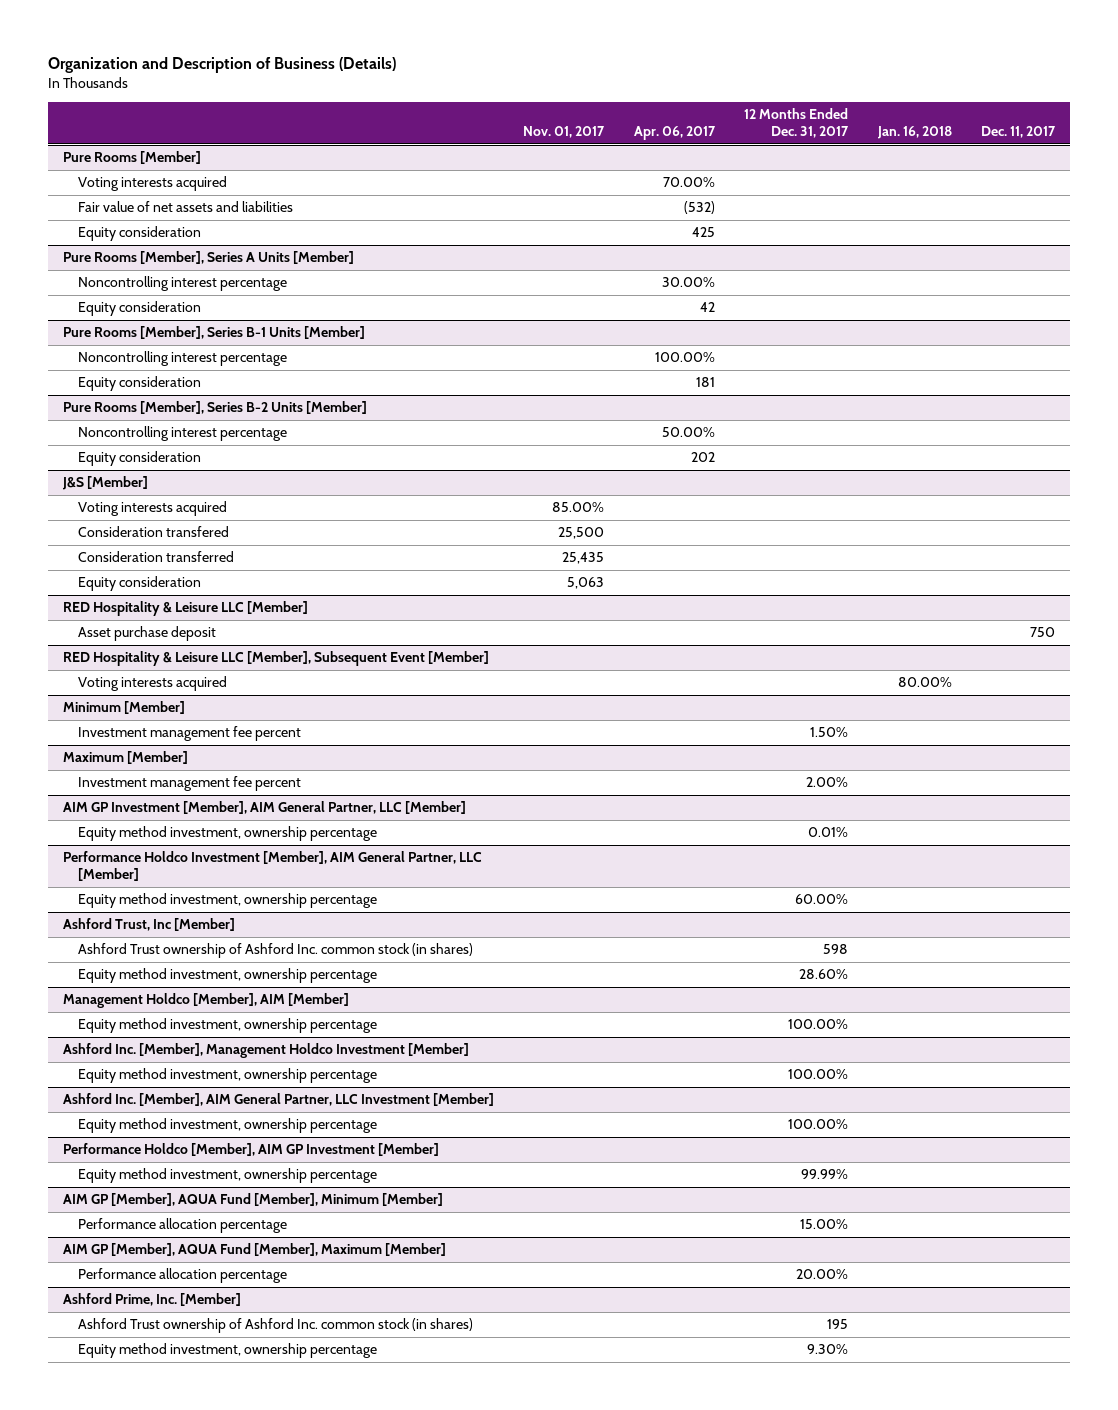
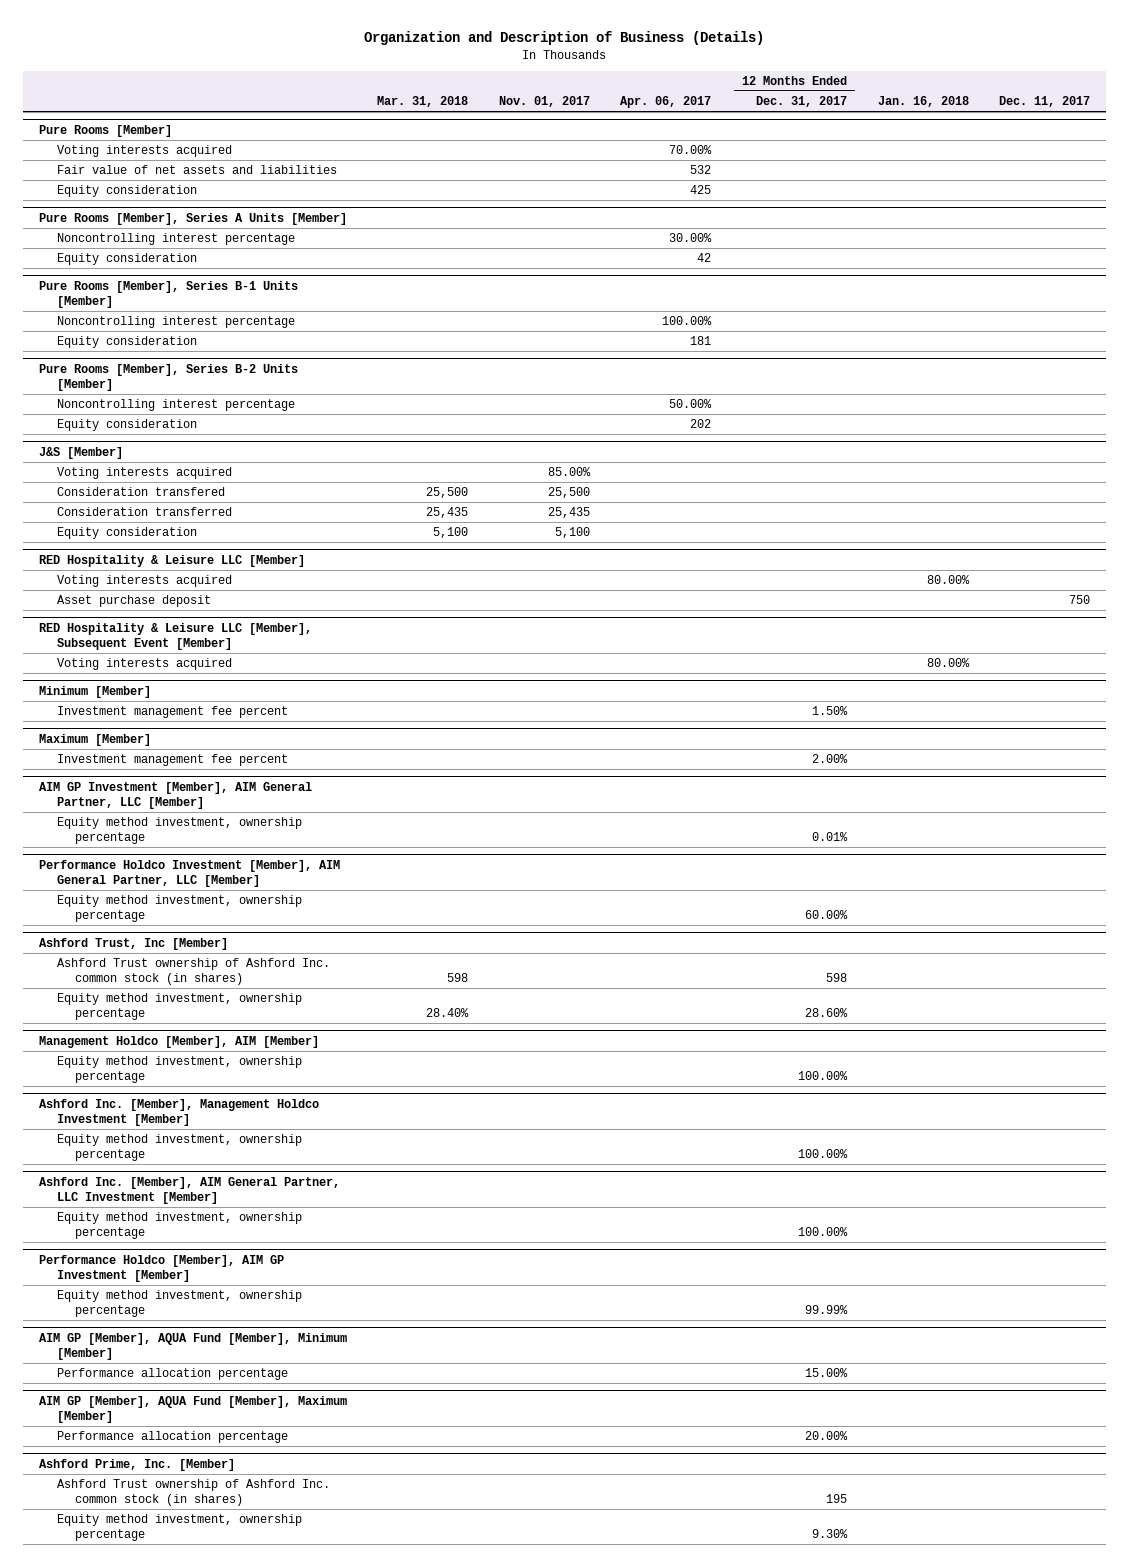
- | Nov. 01, 2017 | Apr. 06, 2017 | 12 Months Ended Dec. 31, 2017 | Jan. 16, 2018 | Dec. 11, 2017
+ | Mar. 31, 2018 | Nov. 01, 2017 | Apr. 06, 2017 | 12 Months Ended Dec. 31, 2017 | Jan. 16, 2018 | Dec. 11, 2017
@ Pure Rooms [Member]
- Fair value of net assets and liabilities | | (532) | | |
+ Fair value of net assets and liabilities | | | 532 | | |
@ J&S [Member]
- Equity consideration | 5,063 | | | |
+ Equity consideration | 5,100 | 5,100 | | | |
@ RED Hospitality & Leisure LLC [Member]
+ Voting interests acquired | | | | | 80.00% |

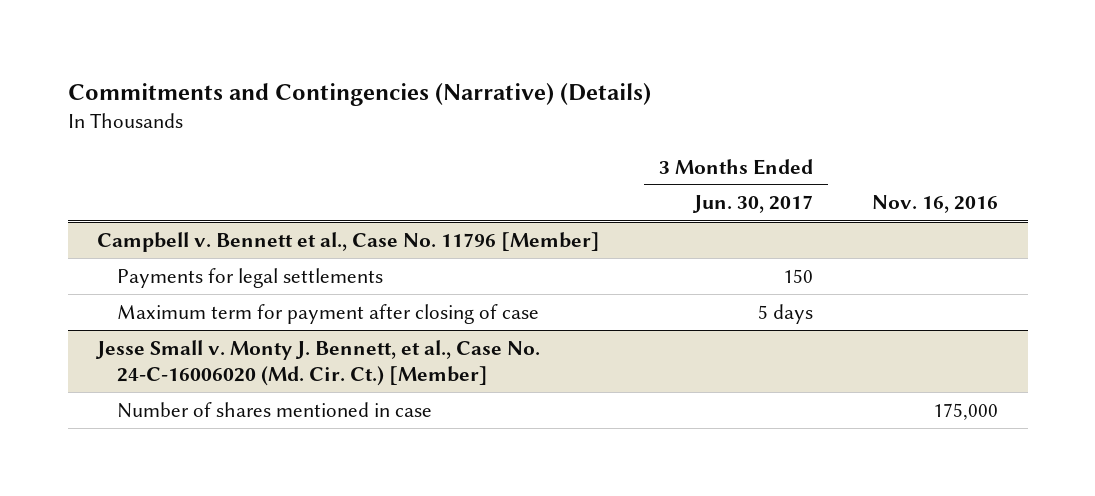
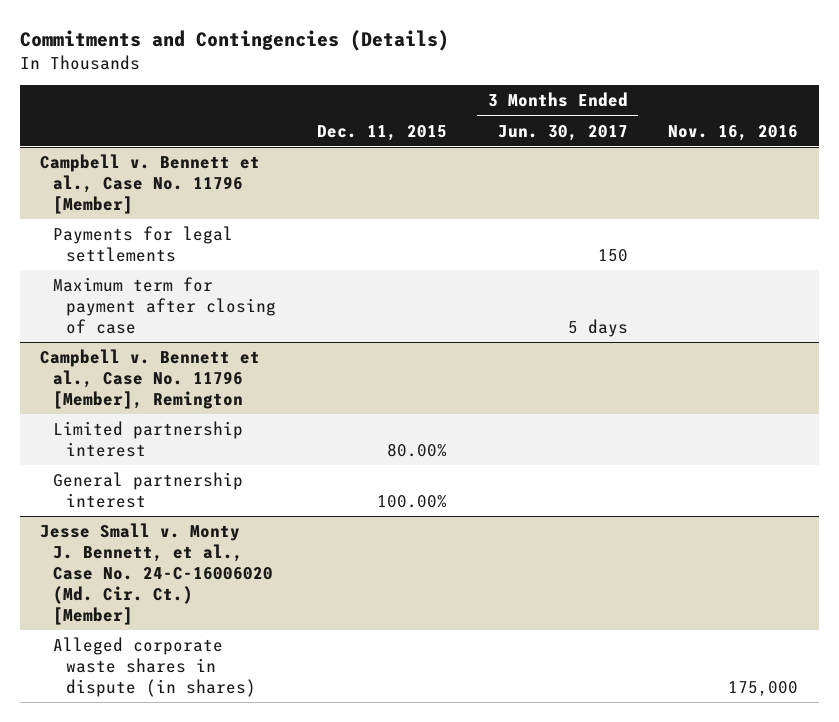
- Commitments and Contingencies (Narrative) (Details)
+ Commitments and Contingencies (Details)
- | 3 Months Ended Jun. 30, 2017 | Nov. 16, 2016
+ | Dec. 11, 2015 | 3 Months Ended Jun. 30, 2017 | Nov. 16, 2016
+ Campbell v. Bennett et al., Case No. 11796 [Member], Remington
+ Limited partnership interest | 80.00% | |
+ General partnership interest | 100.00% | |
@ Jesse Small v. Monty J. Bennett, et al., Case No. 24-C-16006020 (Md. Cir. Ct.) [Member]
- Number of shares mentioned in case | | 175,000
+ Alleged corporate waste shares in dispute (in shares) | | | 175,000

